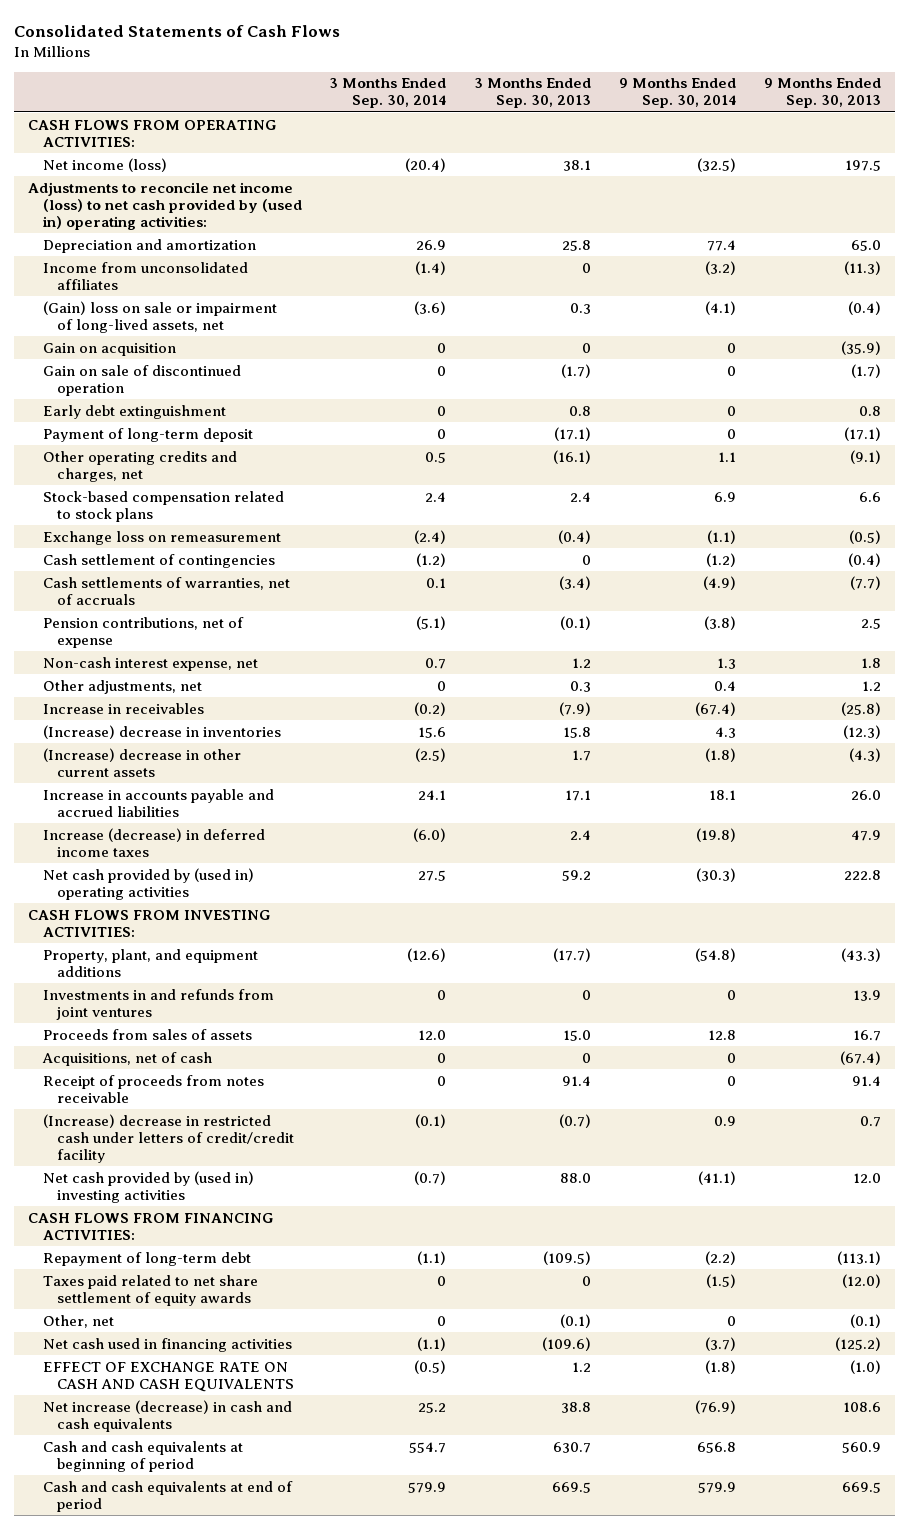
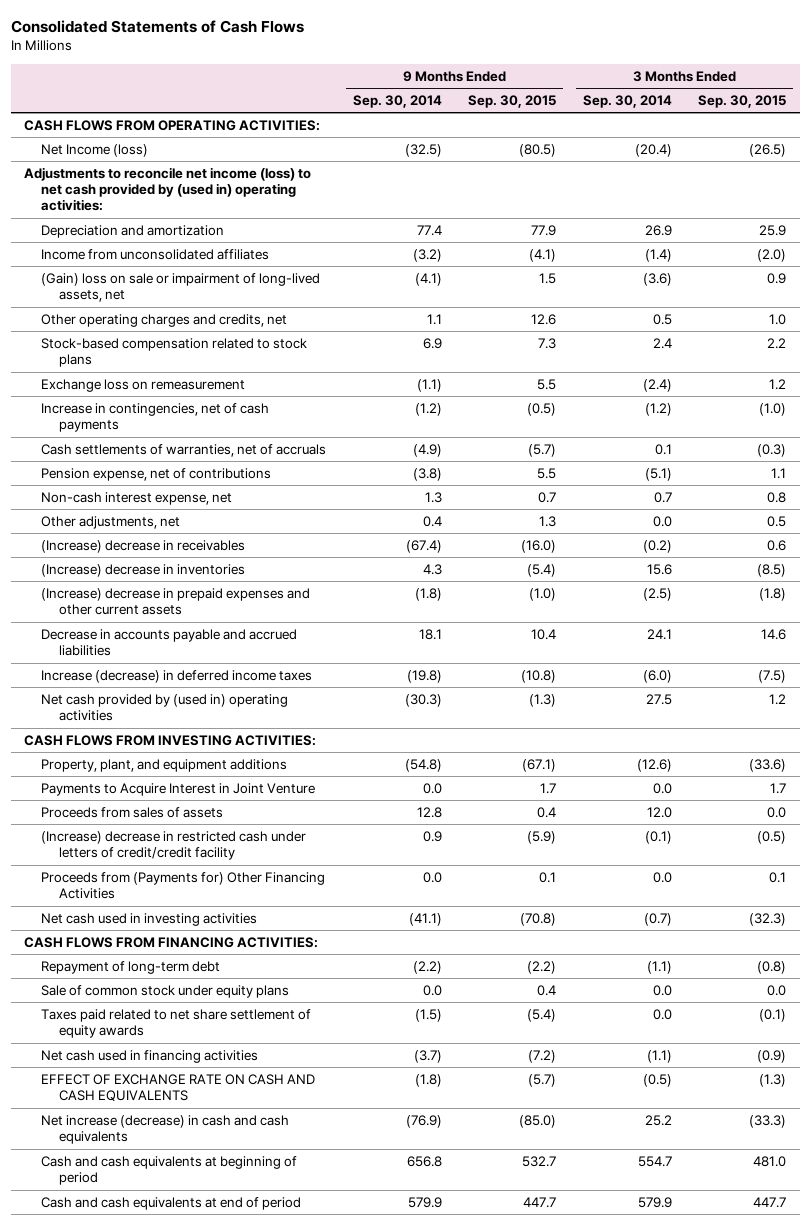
- | 3 Months Ended Sep. 30, 2014 | 3 Months Ended Sep. 30, 2013 | 9 Months Ended Sep. 30, 2014 | 9 Months Ended Sep. 30, 2013
+ | 9 Months Ended Sep. 30, 2014 | 9 Months Ended Sep. 30, 2015 | 3 Months Ended Sep. 30, 2014 | 3 Months Ended Sep. 30, 2015
- Net income (loss) | (20.4) | 38.1 | (32.5) | 197.5
+ Net Income (loss) | (32.5) | (80.5) | (20.4) | (26.5)
- Gain on acquisition | 0 | 0 | 0 | (35.9)
- Gain on sale of discontinued operation | 0 | (1.7) | 0 | (1.7)
- Early debt extinguishment | 0 | 0.8 | 0 | 0.8
- Payment of long-term deposit | 0 | (17.1) | 0 | (17.1)
- Other operating credits and charges, net | 0.5 | (16.1) | 1.1 | (9.1)
+ Other operating charges and credits, net | 1.1 | 12.6 | 0.5 | 1.0
- Cash settlement of contingencies | (1.2) | 0 | (1.2) | (0.4)
+ Increase in contingencies, net of cash payments | (1.2) | (0.5) | (1.2) | (1.0)
- Pension contributions, net of expense | (5.1) | (0.1) | (3.8) | 2.5
+ Pension expense, net of contributions | (3.8) | 5.5 | (5.1) | 1.1
- Other adjustments, net | 0 | 0.3 | 0.4 | 1.2
- Increase in receivables | (0.2) | (7.9) | (67.4) | (25.8)
+ Other adjustments, net | 0.4 | 1.3 | 0.0 | 0.5
+ (Increase) decrease in receivables | (67.4) | (16.0) | (0.2) | 0.6
- (Increase) decrease in other current assets | (2.5) | 1.7 | (1.8) | (4.3)
- Increase in accounts payable and accrued liabilities | 24.1 | 17.1 | 18.1 | 26.0
+ (Increase) decrease in prepaid expenses and other current assets | (1.8) | (1.0) | (2.5) | (1.8)
+ Decrease in accounts payable and accrued liabilities | 18.1 | 10.4 | 24.1 | 14.6
- Investments in and refunds from joint ventures | 0 | 0 | 0 | 13.9
+ Payments to Acquire Interest in Joint Venture | 0.0 | 1.7 | 0.0 | 1.7
- Acquisitions, net of cash | 0 | 0 | 0 | (67.4)
- Receipt of proceeds from notes receivable | 0 | 91.4 | 0 | 91.4
- Net cash provided by (used in) investing activities | (0.7) | 88.0 | (41.1) | 12.0
+ Proceeds from (Payments for) Other Financing Activities | 0.0 | 0.1 | 0.0 | 0.1
+ Net cash used in investing activities | (41.1) | (70.8) | (0.7) | (32.3)
- Taxes paid related to net share settlement of equity awards | 0 | 0 | (1.5) | (12.0)
- Other, net | 0 | (0.1) | 0 | (0.1)
+ Sale of common stock under equity plans | 0.0 | 0.4 | 0.0 | 0.0
+ Taxes paid related to net share settlement of equity awards | (1.5) | (5.4) | 0.0 | (0.1)

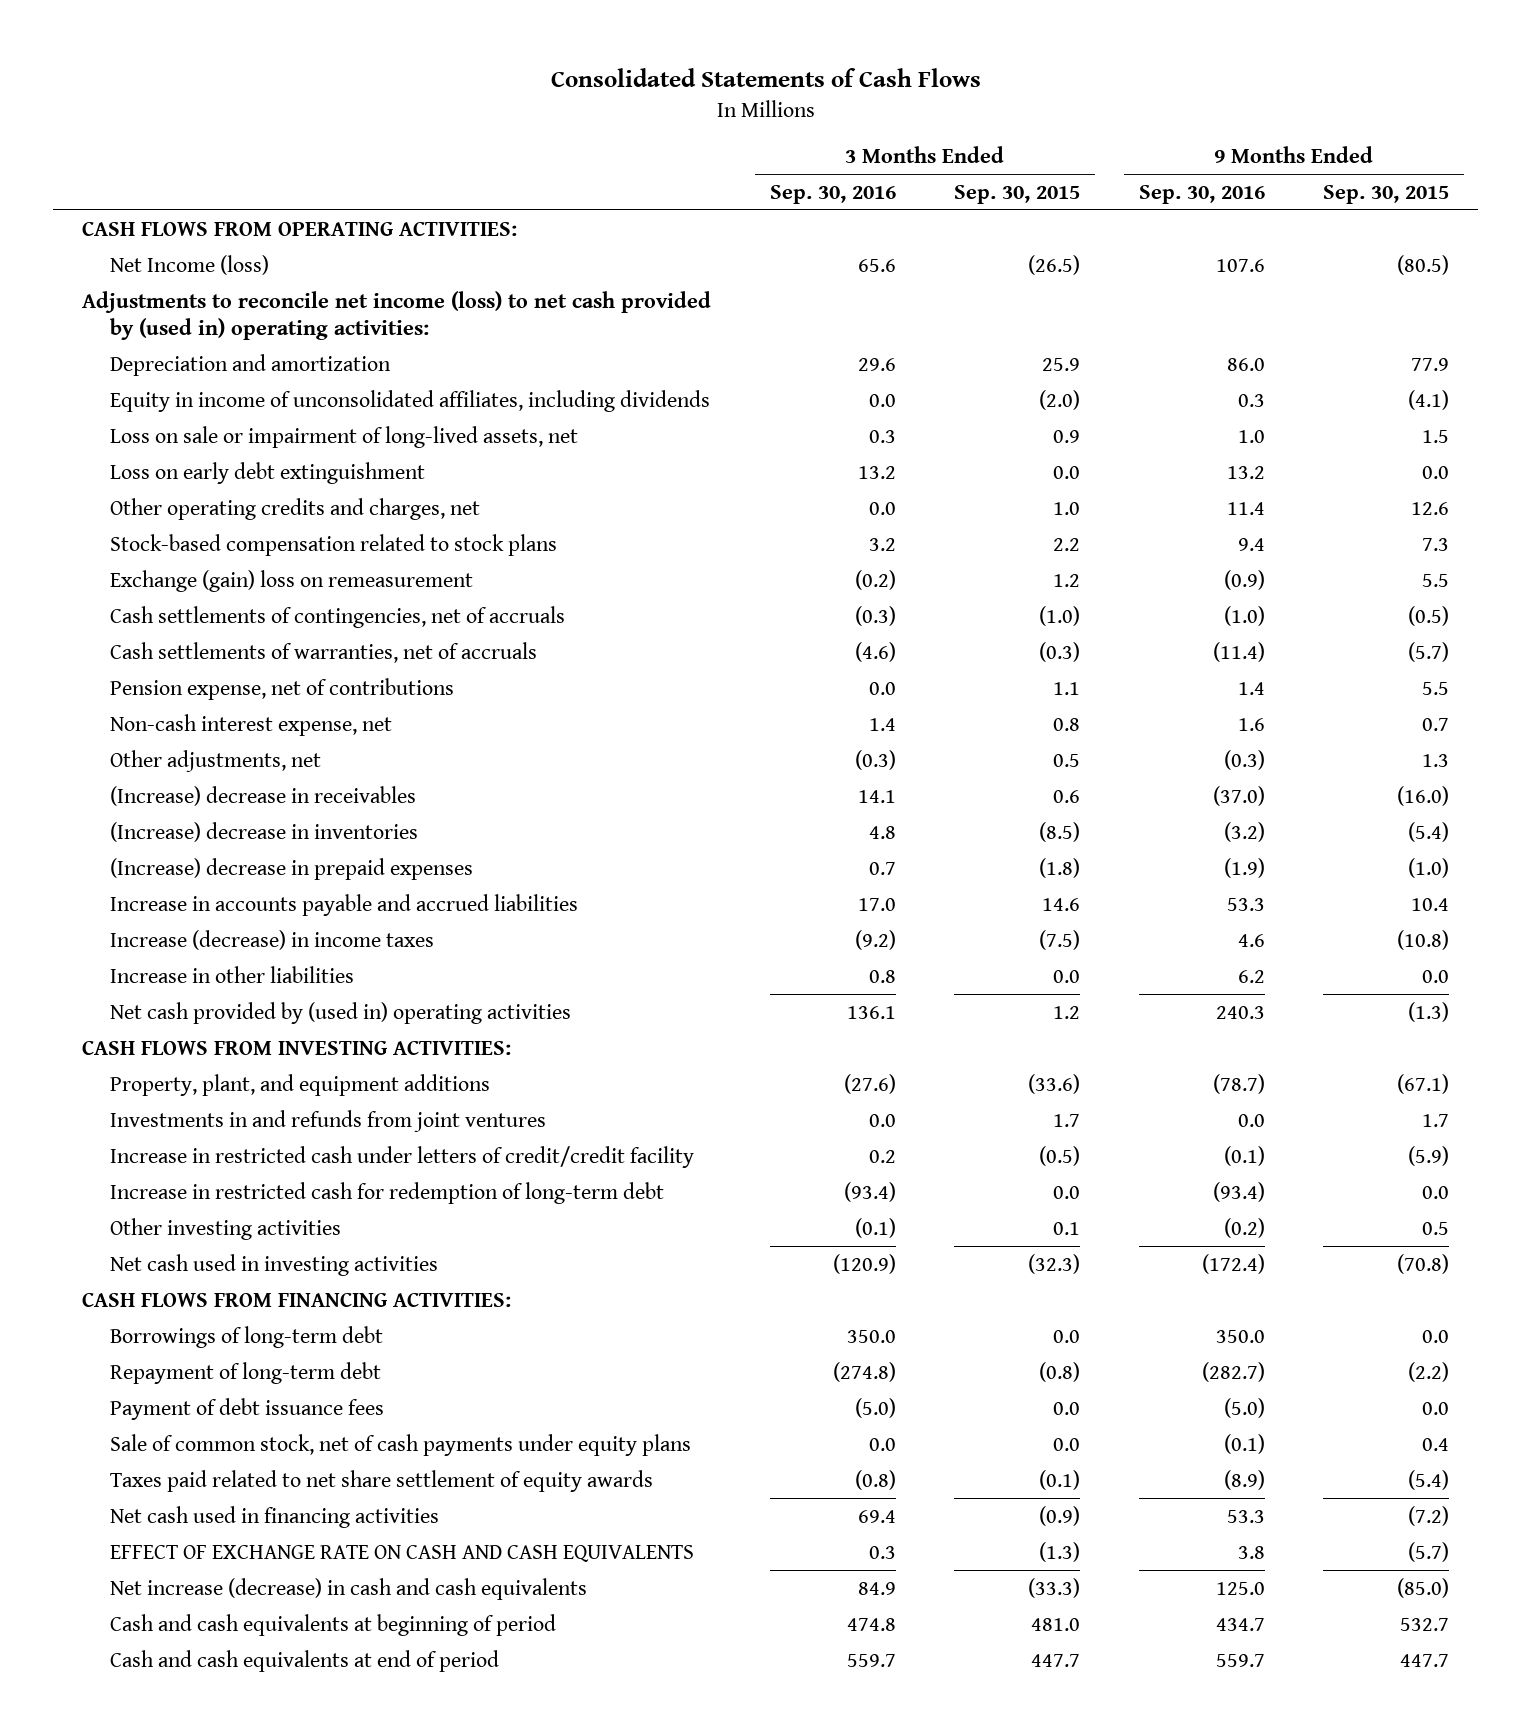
- | 9 Months Ended Sep. 30, 2014 | 9 Months Ended Sep. 30, 2015 | 3 Months Ended Sep. 30, 2014 | 3 Months Ended Sep. 30, 2015
+ | 3 Months Ended Sep. 30, 2016 | 3 Months Ended Sep. 30, 2015 | 9 Months Ended Sep. 30, 2016 | 9 Months Ended Sep. 30, 2015
- Income from unconsolidated affiliates | (3.2) | (4.1) | (1.4) | (2.0)
- (Gain) loss on sale or impairment of long-lived assets, net | (4.1) | 1.5 | (3.6) | 0.9
- Other operating charges and credits, net | 1.1 | 12.6 | 0.5 | 1.0
+ Equity in income of unconsolidated affiliates, including dividends | 0.0 | (2.0) | 0.3 | (4.1)
+ Loss on sale or impairment of long-lived assets, net | 0.3 | 0.9 | 1.0 | 1.5
+ Loss on early debt extinguishment | 13.2 | 0.0 | 13.2 | 0.0
+ Other operating credits and charges, net | 0.0 | 1.0 | 11.4 | 12.6
- Exchange loss on remeasurement | (1.1) | 5.5 | (2.4) | 1.2
- Increase in contingencies, net of cash payments | (1.2) | (0.5) | (1.2) | (1.0)
+ Exchange (gain) loss on remeasurement | (0.2) | 1.2 | (0.9) | 5.5
+ Cash settlements of contingencies, net of accruals | (0.3) | (1.0) | (1.0) | (0.5)
- (Increase) decrease in prepaid expenses and other current assets | (1.8) | (1.0) | (2.5) | (1.8)
- Decrease in accounts payable and accrued liabilities | 18.1 | 10.4 | 24.1 | 14.6
- Increase (decrease) in deferred income taxes | (19.8) | (10.8) | (6.0) | (7.5)
+ (Increase) decrease in prepaid expenses | 0.7 | (1.8) | (1.9) | (1.0)
+ Increase in accounts payable and accrued liabilities | 17.0 | 14.6 | 53.3 | 10.4
+ Increase (decrease) in income taxes | (9.2) | (7.5) | 4.6 | (10.8)
+ Increase in other liabilities | 0.8 | 0.0 | 6.2 | 0.0
- Payments to Acquire Interest in Joint Venture | 0.0 | 1.7 | 0.0 | 1.7
- Proceeds from sales of assets | 12.8 | 0.4 | 12.0 | 0.0
- (Increase) decrease in restricted cash under letters of credit/credit facility | 0.9 | (5.9) | (0.1) | (0.5)
- Proceeds from (Payments for) Other Financing Activities | 0.0 | 0.1 | 0.0 | 0.1
+ Investments in and refunds from joint ventures | 0.0 | 1.7 | 0.0 | 1.7
+ Increase in restricted cash under letters of credit/credit facility | 0.2 | (0.5) | (0.1) | (5.9)
+ Increase in restricted cash for redemption of long-term debt | (93.4) | 0.0 | (93.4) | 0.0
+ Other investing activities | (0.1) | 0.1 | (0.2) | 0.5
+ Borrowings of long-term debt | 350.0 | 0.0 | 350.0 | 0.0
- Sale of common stock under equity plans | 0.0 | 0.4 | 0.0 | 0.0
+ Payment of debt issuance fees | (5.0) | 0.0 | (5.0) | 0.0
+ Sale of common stock, net of cash payments under equity plans | 0.0 | 0.0 | (0.1) | 0.4

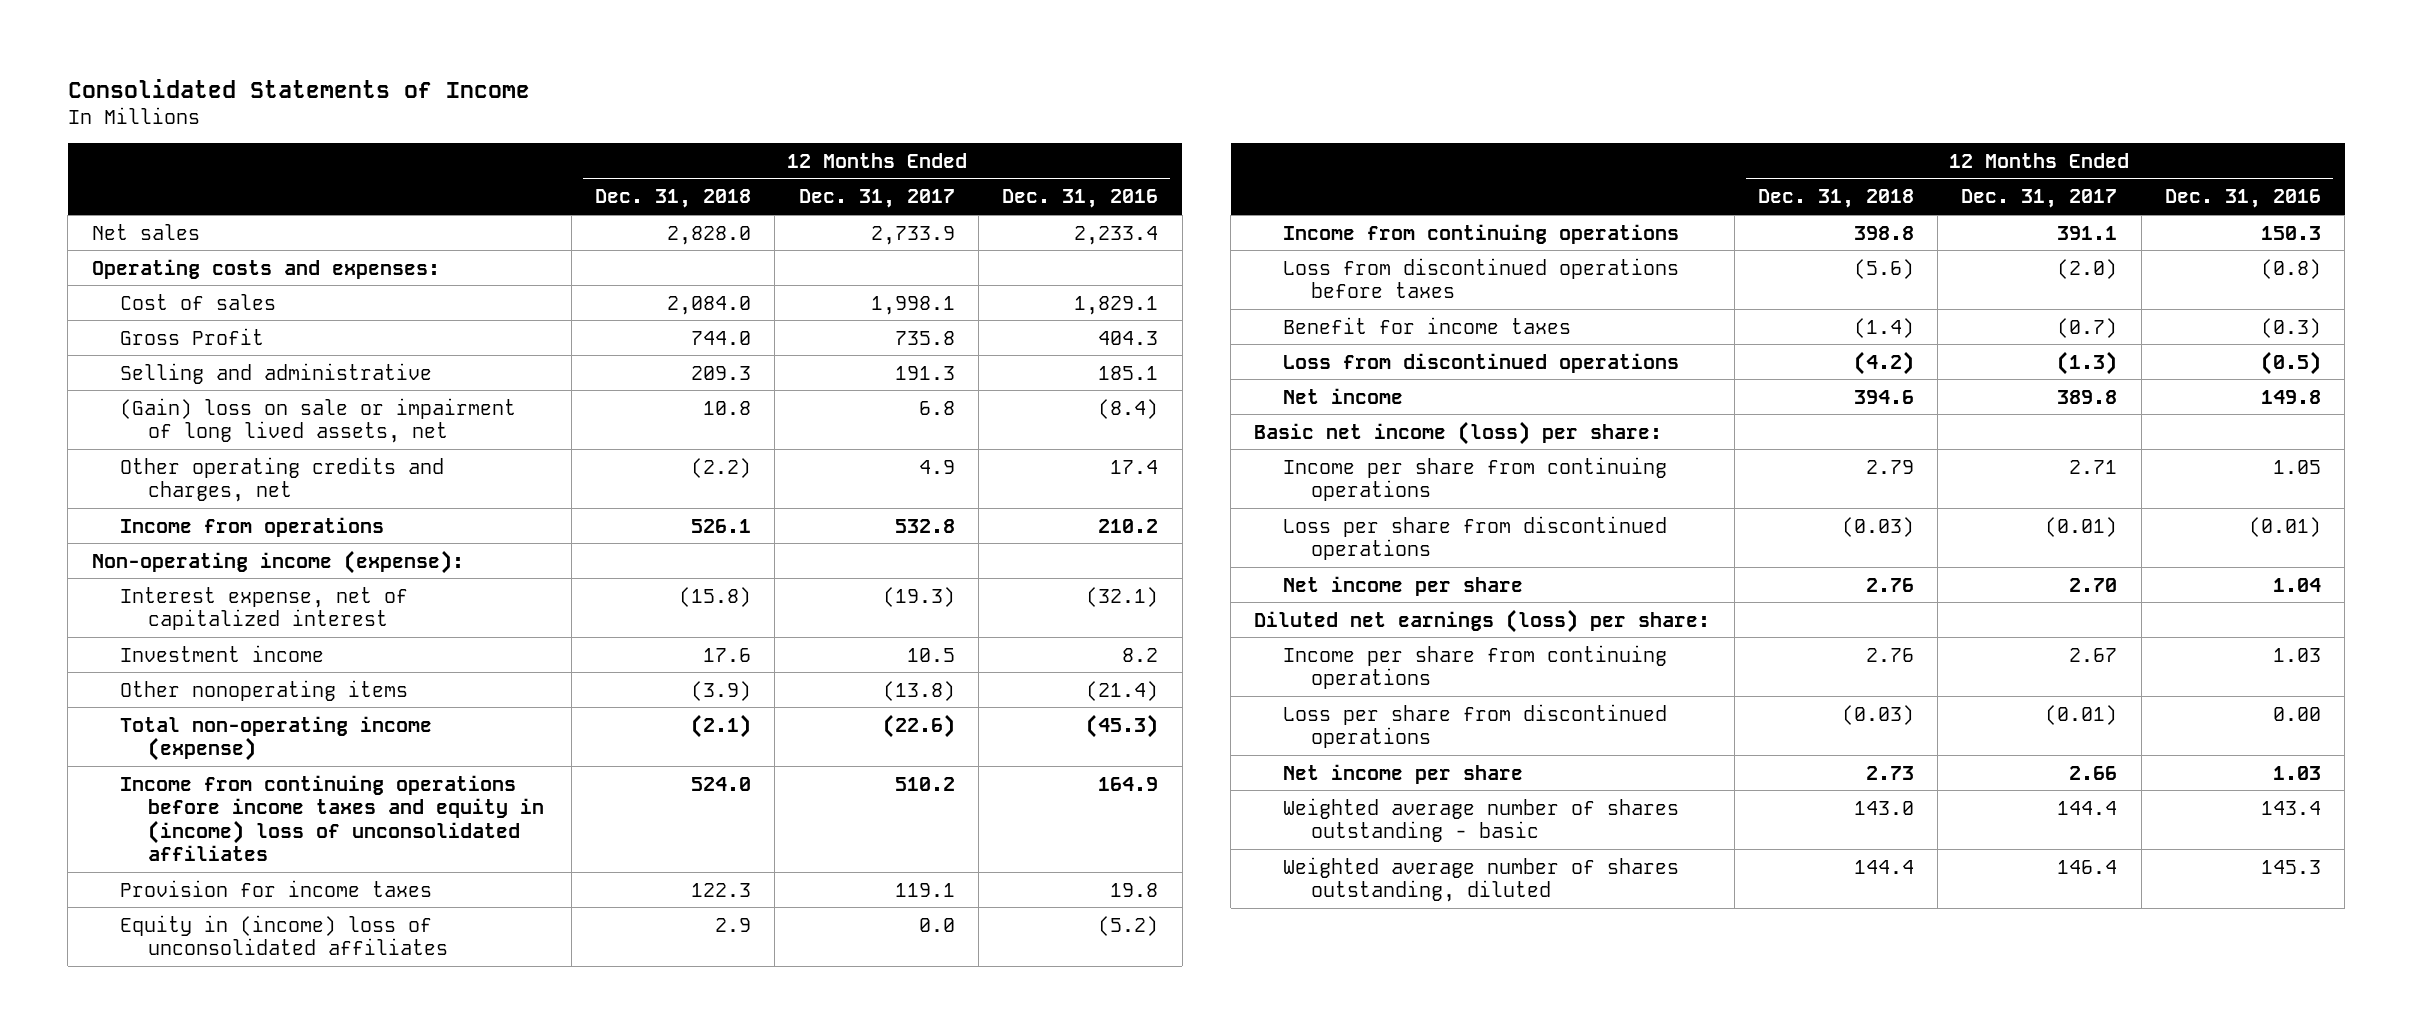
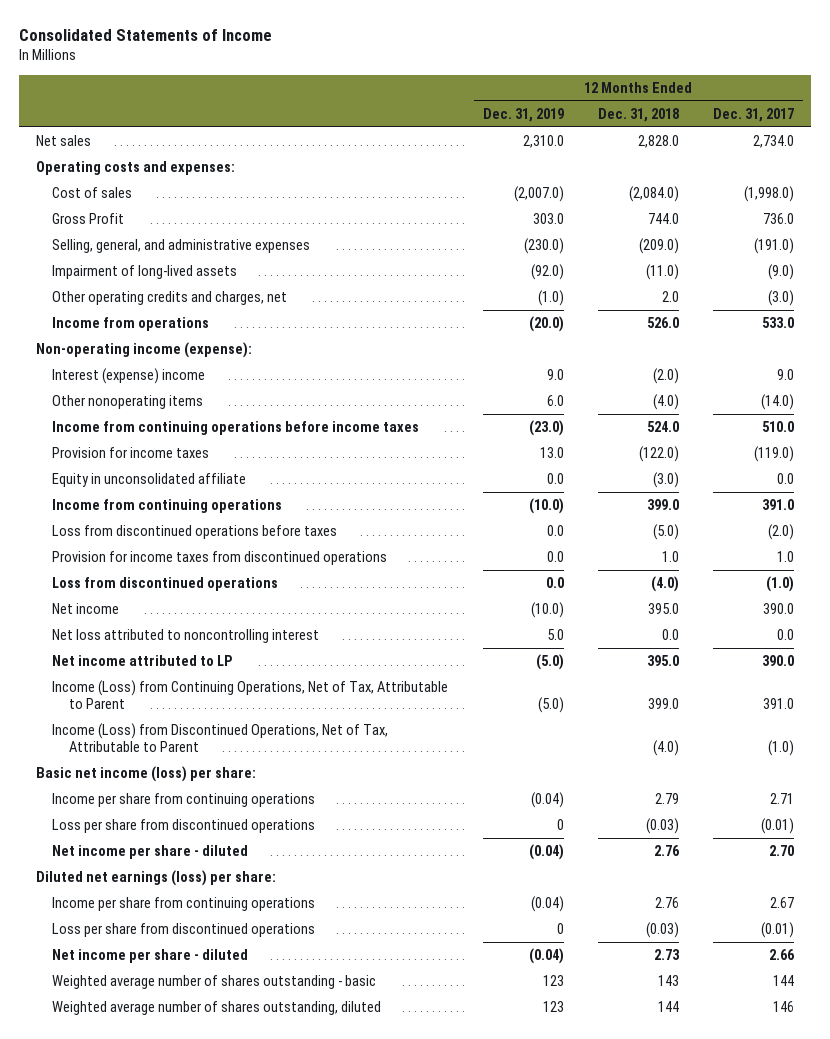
- | 12 Months Ended Dec. 31, 2018 | 12 Months Ended Dec. 31, 2017 | 12 Months Ended Dec. 31, 2016
+ | 12 Months Ended Dec. 31, 2019 | 12 Months Ended Dec. 31, 2018 | 12 Months Ended Dec. 31, 2017
- Net sales | 2,828.0 | 2,733.9 | 2,233.4
+ Net sales | 2,310.0 | 2,828.0 | 2,734.0
- Cost of sales | 2,084.0 | 1,998.1 | 1,829.1
- Gross Profit | 744.0 | 735.8 | 404.3
- Selling and administrative | 209.3 | 191.3 | 185.1
- (Gain) loss on sale or impairment of long lived assets, net | 10.8 | 6.8 | (8.4)
- Other operating credits and charges, net | (2.2) | 4.9 | 17.4
- Income from operations | 526.1 | 532.8 | 210.2
+ Cost of sales | (2,007.0) | (2,084.0) | (1,998.0)
+ Gross Profit | 303.0 | 744.0 | 736.0
+ Selling, general, and administrative expenses | (230.0) | (209.0) | (191.0)
+ Impairment of long-lived assets | (92.0) | (11.0) | (9.0)
+ Other operating credits and charges, net | (1.0) | 2.0 | (3.0)
+ Income from operations | (20.0) | 526.0 | 533.0
- Interest expense, net of capitalized interest | (15.8) | (19.3) | (32.1)
- Investment income | 17.6 | 10.5 | 8.2
- Other nonoperating items | (3.9) | (13.8) | (21.4)
- Total non-operating income (expense) | (2.1) | (22.6) | (45.3)
- Income from continuing operations before income taxes and equity in (income) loss of unconsolidated affiliates | 524.0 | 510.2 | 164.9
- Provision for income taxes | 122.3 | 119.1 | 19.8
- Equity in (income) loss of unconsolidated affiliates | 2.9 | 0.0 | (5.2)
- Income from continuing operations | 398.8 | 391.1 | 150.3
- Loss from discontinued operations before taxes | (5.6) | (2.0) | (0.8)
- Benefit for income taxes | (1.4) | (0.7) | (0.3)
- Loss from discontinued operations | (4.2) | (1.3) | (0.5)
- Net income | 394.6 | 389.8 | 149.8
+ Interest (expense) income | 9.0 | (2.0) | 9.0
+ Other nonoperating items | 6.0 | (4.0) | (14.0)
+ Income from continuing operations before income taxes | (23.0) | 524.0 | 510.0
+ Provision for income taxes | 13.0 | (122.0) | (119.0)
+ Equity in unconsolidated affiliate | 0.0 | (3.0) | 0.0
+ Income from continuing operations | (10.0) | 399.0 | 391.0
+ Loss from discontinued operations before taxes | 0.0 | (5.0) | (2.0)
+ Provision for income taxes from discontinued operations | 0.0 | 1.0 | 1.0
+ Loss from discontinued operations | 0.0 | (4.0) | (1.0)
+ Net income | (10.0) | 395.0 | 390.0
+ Net loss attributed to noncontrolling interest | 5.0 | 0.0 | 0.0
+ Net income attributed to LP | (5.0) | 395.0 | 390.0
+ Income (Loss) from Continuing Operations, Net of Tax, Attributable to Parent | (5.0) | 399.0 | 391.0
+ Income (Loss) from Discontinued Operations, Net of Tax, Attributable to Parent | | (4.0) | (1.0)
- Net income per share | 2.76 | 2.70 | 1.04
+ Net income per share - diluted | (0.04) | 2.76 | 2.70
- Net income per share | 2.73 | 2.66 | 1.03
- Weighted average number of shares outstanding - basic | 143.0 | 144.4 | 143.4
- Weighted average number of shares outstanding, diluted | 144.4 | 146.4 | 145.3
+ Net income per share - diluted | (0.04) | 2.73 | 2.66
+ Weighted average number of shares outstanding - basic | 123 | 143 | 144
+ Weighted average number of shares outstanding, diluted | 123 | 144 | 146

